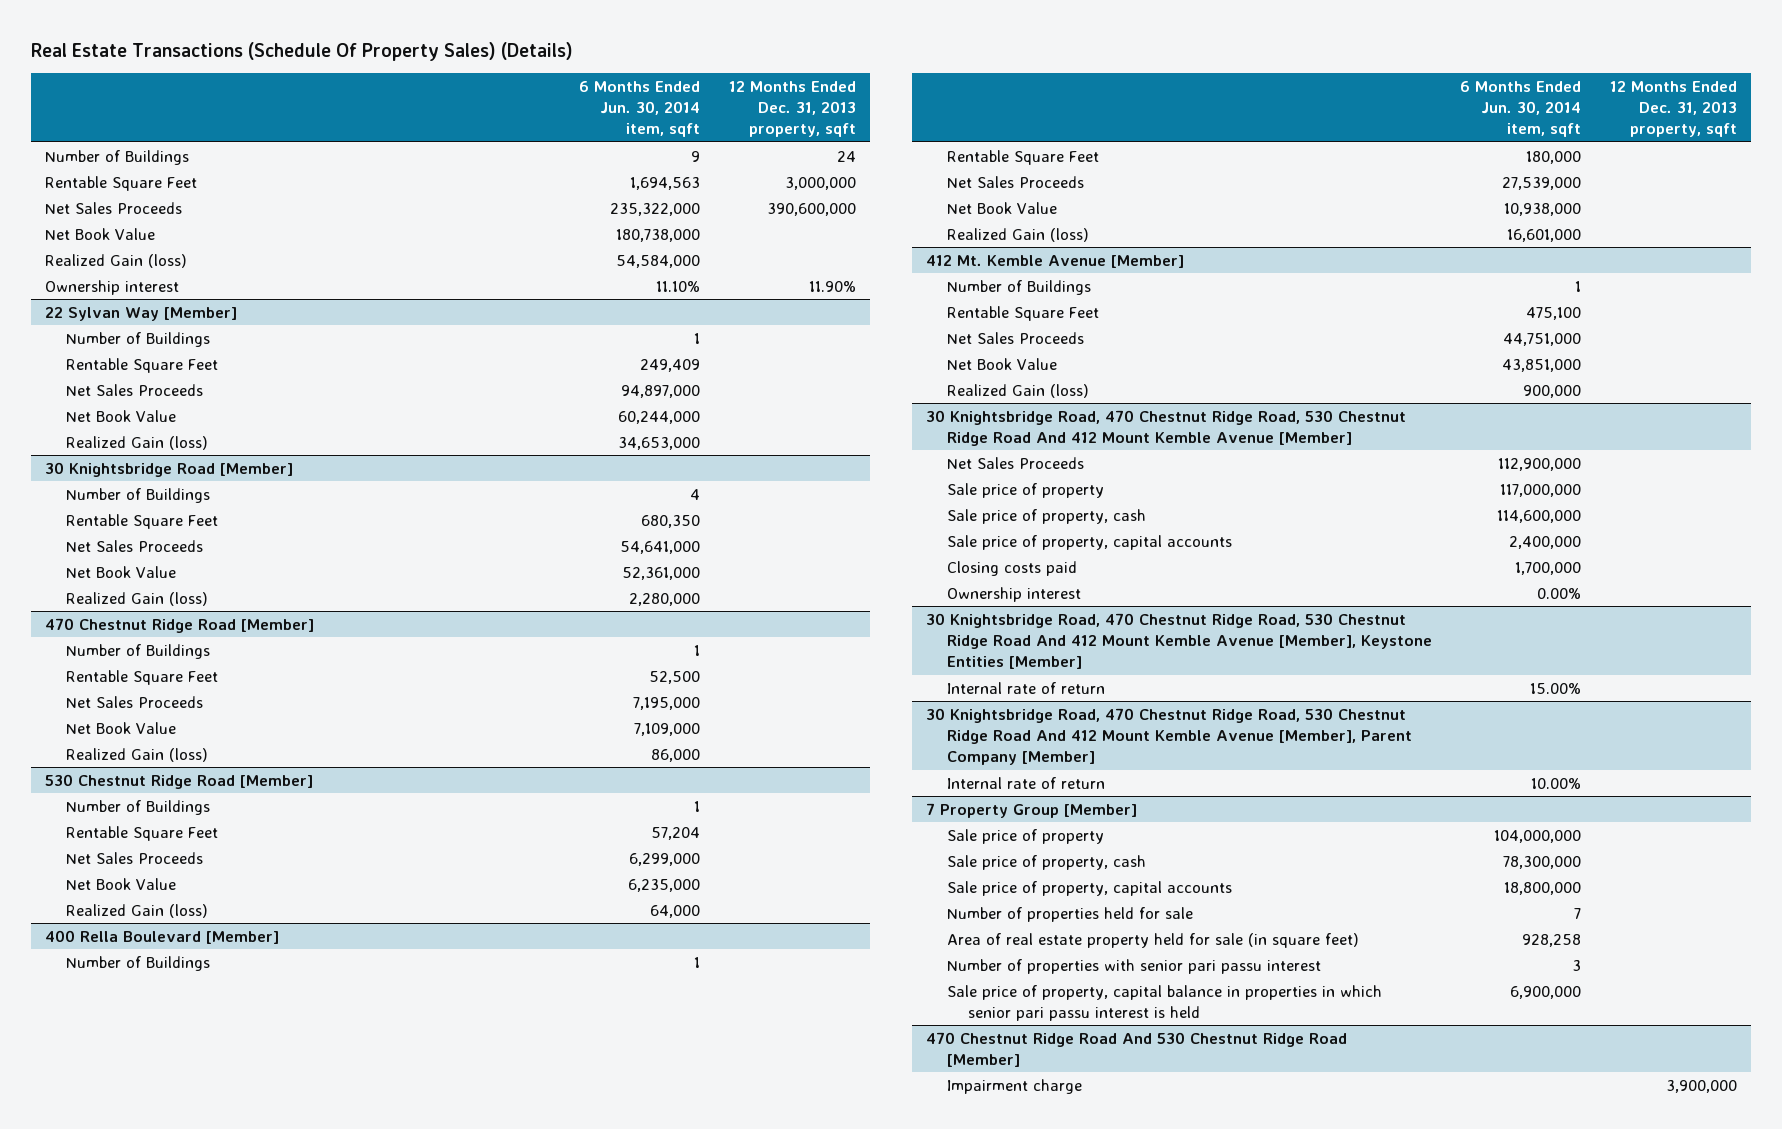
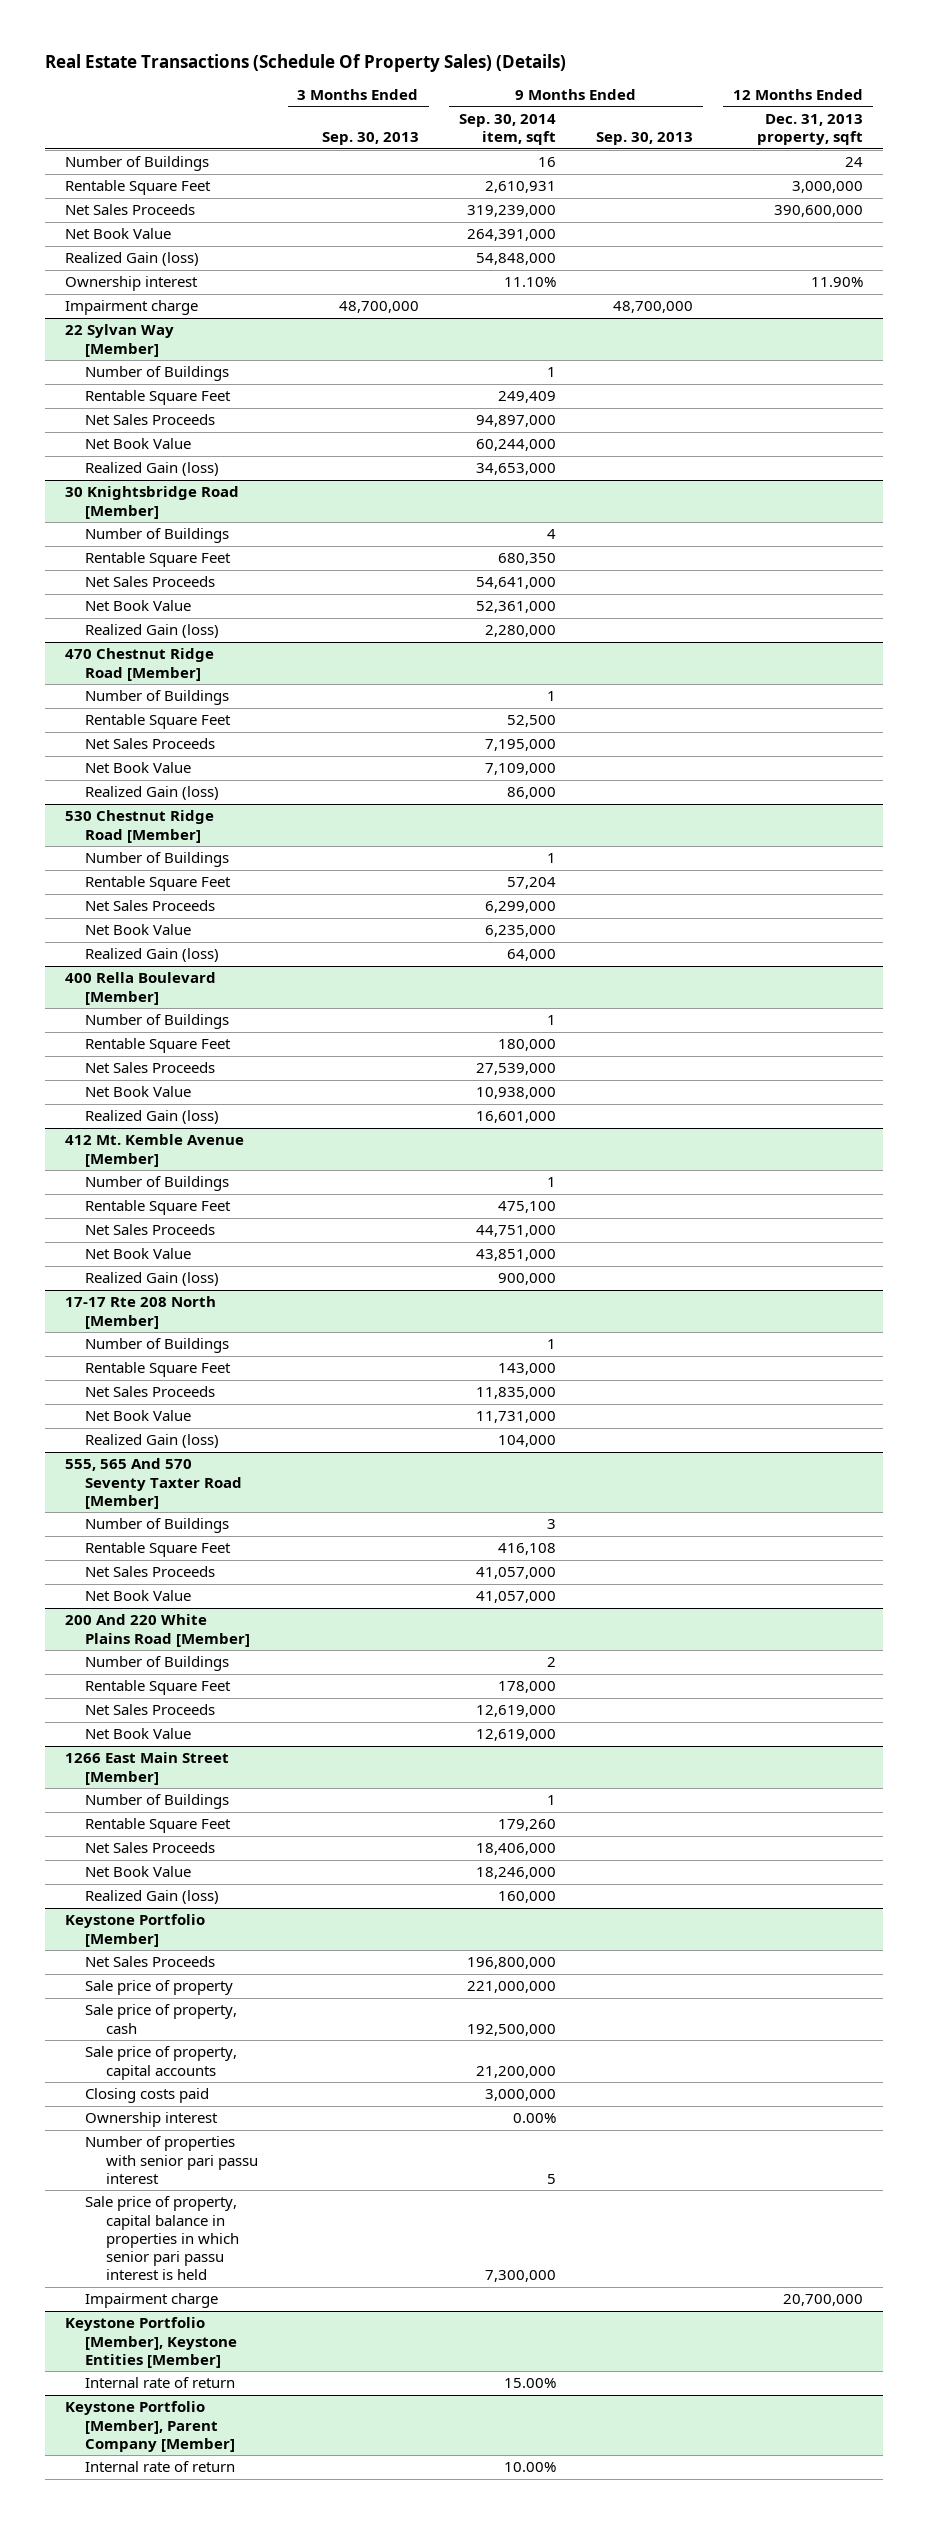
- | 6 Months Ended Jun. 30, 2014 item, sqft | 12 Months Ended Dec. 31, 2013 property, sqft
+ | 3 Months Ended Sep. 30, 2013 | 9 Months Ended Sep. 30, 2014 item, sqft | 9 Months Ended Sep. 30, 2013 | 12 Months Ended Dec. 31, 2013 property, sqft
+ Impairment charge | 48,700,000 | | 48,700,000 |
- 30 Knightsbridge Road, 470 Chestnut Ridge Road, 530 Chestnut Ridge Road And 412 Mount Kemble Avenue [Member]
- Net Sales Proceeds | 112,900,000 |
- Sale price of property | 117,000,000 |
- Sale price of property, cash | 114,600,000 |
- Sale price of property, capital accounts | 2,400,000 |
- Closing costs paid | 1,700,000 |
- Ownership interest | 0.00% |
- 30 Knightsbridge Road, 470 Chestnut Ridge Road, 530 Chestnut Ridge Road And 412 Mount Kemble Avenue [Member], Keystone Entities [Member]
- Internal rate of return | 15.00% |
- 30 Knightsbridge Road, 470 Chestnut Ridge Road, 530 Chestnut Ridge Road And 412 Mount Kemble Avenue [Member], Parent Company [Member]
- Internal rate of return | 10.00% |
- 7 Property Group [Member]
- Sale price of property | 104,000,000 |
- Sale price of property, cash | 78,300,000 |
- Sale price of property, capital accounts | 18,800,000 |
- Number of properties held for sale | 7 |
- Area of real estate property held for sale (in square feet) | 928,258 |
- Number of properties with senior pari passu interest | 3 |
- Sale price of property, capital balance in properties in which senior pari passu interest is held | 6,900,000 |
- 470 Chestnut Ridge Road And 530 Chestnut Ridge Road [Member]
- Impairment charge | | 3,900,000
+ 17-17 Rte 208 North [Member]
+ Number of Buildings | | 1 | |
+ Rentable Square Feet | | 143,000 | |
+ Net Sales Proceeds | | 11,835,000 | |
+ Net Book Value | | 11,731,000 | |
+ Realized Gain (loss) | | 104,000 | |
+ 555, 565 And 570 Seventy Taxter Road [Member]
+ Number of Buildings | | 3 | |
+ Rentable Square Feet | | 416,108 | |
+ Net Sales Proceeds | | 41,057,000 | |
+ Net Book Value | | 41,057,000 | |
+ 200 And 220 White Plains Road [Member]
+ Number of Buildings | | 2 | |
+ Rentable Square Feet | | 178,000 | |
+ Net Sales Proceeds | | 12,619,000 | |
+ Net Book Value | | 12,619,000 | |
+ 1266 East Main Street [Member]
+ Number of Buildings | | 1 | |
+ Rentable Square Feet | | 179,260 | |
+ Net Sales Proceeds | | 18,406,000 | |
+ Net Book Value | | 18,246,000 | |
+ Realized Gain (loss) | | 160,000 | |
+ Keystone Portfolio [Member]
+ Net Sales Proceeds | | 196,800,000 | |
+ Sale price of property | | 221,000,000 | |
+ Sale price of property, cash | | 192,500,000 | |
+ Sale price of property, capital accounts | | 21,200,000 | |
+ Closing costs paid | | 3,000,000 | |
+ Ownership interest | | 0.00% | |
+ Number of properties with senior pari passu interest | | 5 | |
+ Sale price of property, capital balance in properties in which senior pari passu interest is held | | 7,300,000 | |
+ Impairment charge | | | | 20,700,000
+ Keystone Portfolio [Member], Keystone Entities [Member]
+ Internal rate of return | | 15.00% | |
+ Keystone Portfolio [Member], Parent Company [Member]
+ Internal rate of return | | 10.00% | |

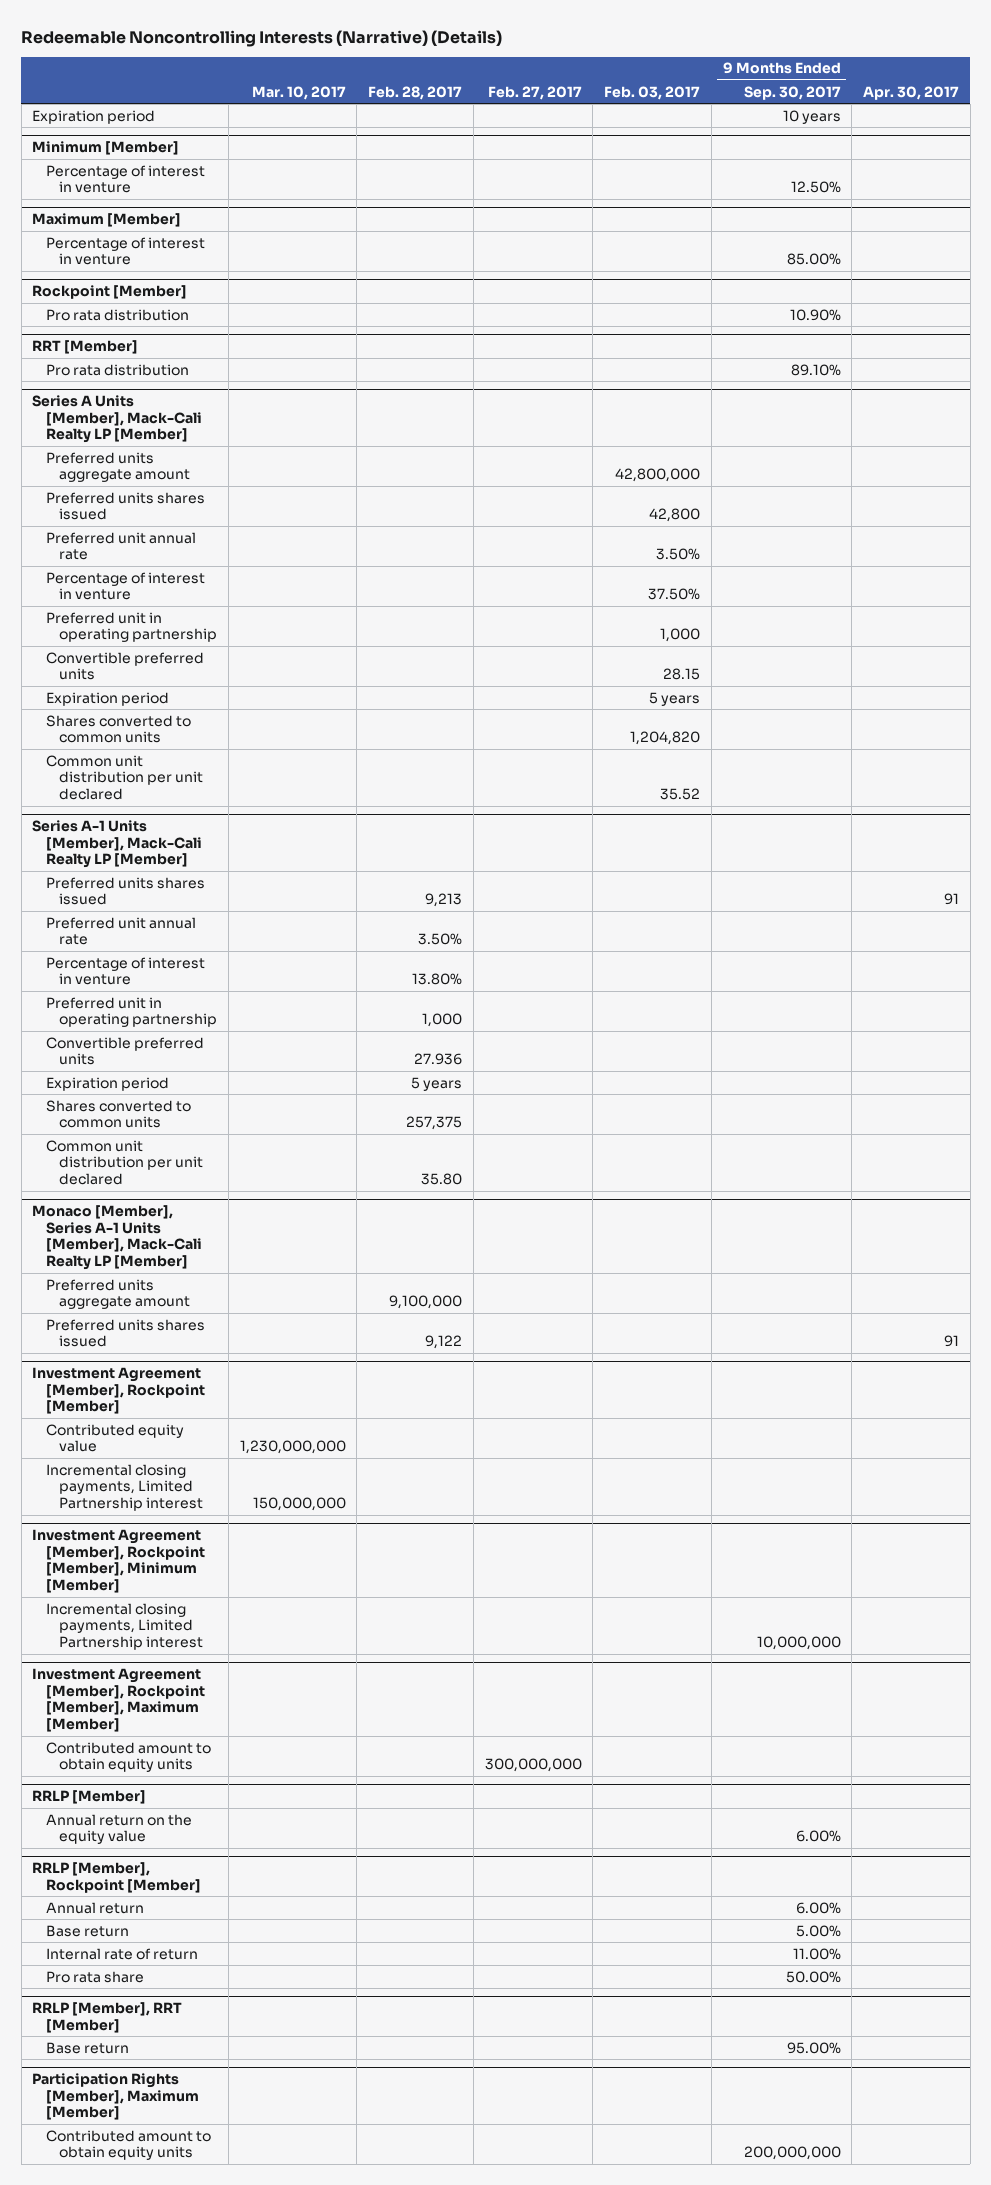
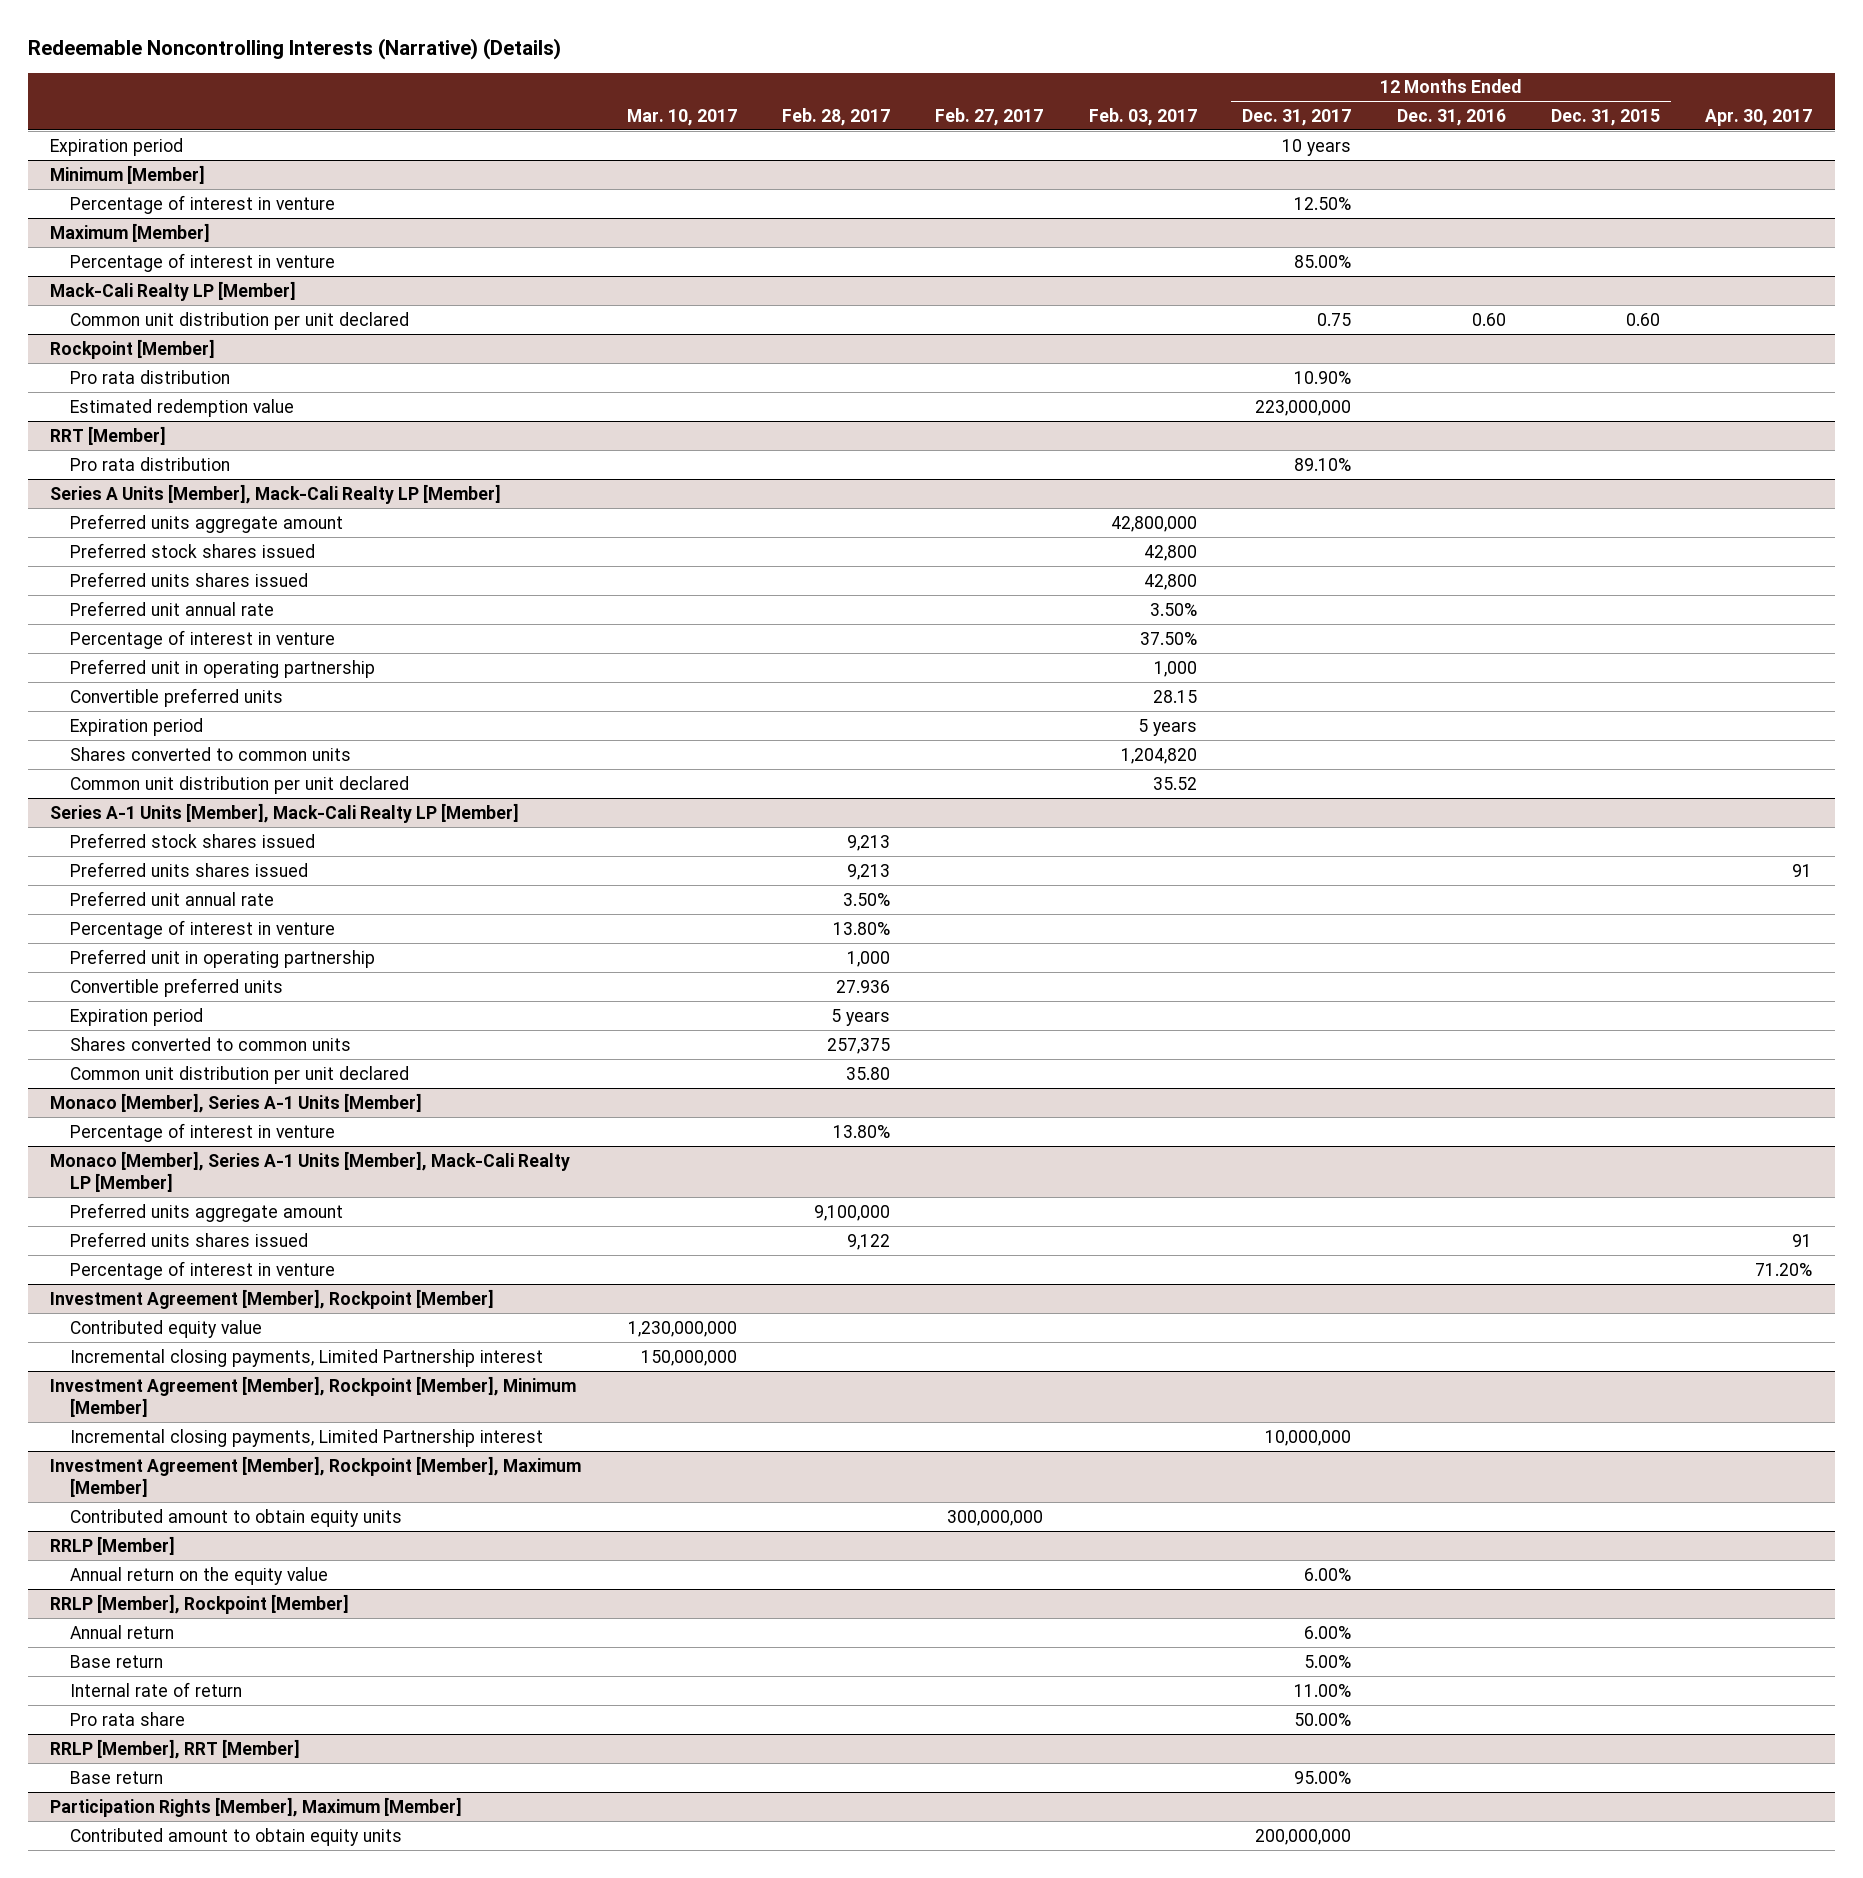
- | Mar. 10, 2017 | Feb. 28, 2017 | Feb. 27, 2017 | Feb. 03, 2017 | 9 Months Ended Sep. 30, 2017 | Apr. 30, 2017
+ | Mar. 10, 2017 | Feb. 28, 2017 | Feb. 27, 2017 | Feb. 03, 2017 | 12 Months Ended Dec. 31, 2017 | 12 Months Ended Dec. 31, 2016 | 12 Months Ended Dec. 31, 2015 | Apr. 30, 2017
+ Mack-Cali Realty LP [Member]
+ Common unit distribution per unit declared | | | | | 0.75 | 0.60 | 0.60 |
@ Rockpoint [Member]
+ Estimated redemption value | | | | | 223,000,000 | | |
@ Series A Units [Member], Mack-Cali Realty LP [Member]
+ Preferred stock shares issued | | | | 42,800 | | | |
@ Series A-1 Units [Member], Mack-Cali Realty LP [Member]
+ Preferred stock shares issued | | 9,213 | | | | | |
+ Monaco [Member], Series A-1 Units [Member]
+ Percentage of interest in venture | | 13.80% | | | | | |
@ Monaco [Member], Series A-1 Units [Member], Mack-Cali Realty LP [Member]
+ Percentage of interest in venture | | | | | | | | 71.20%

